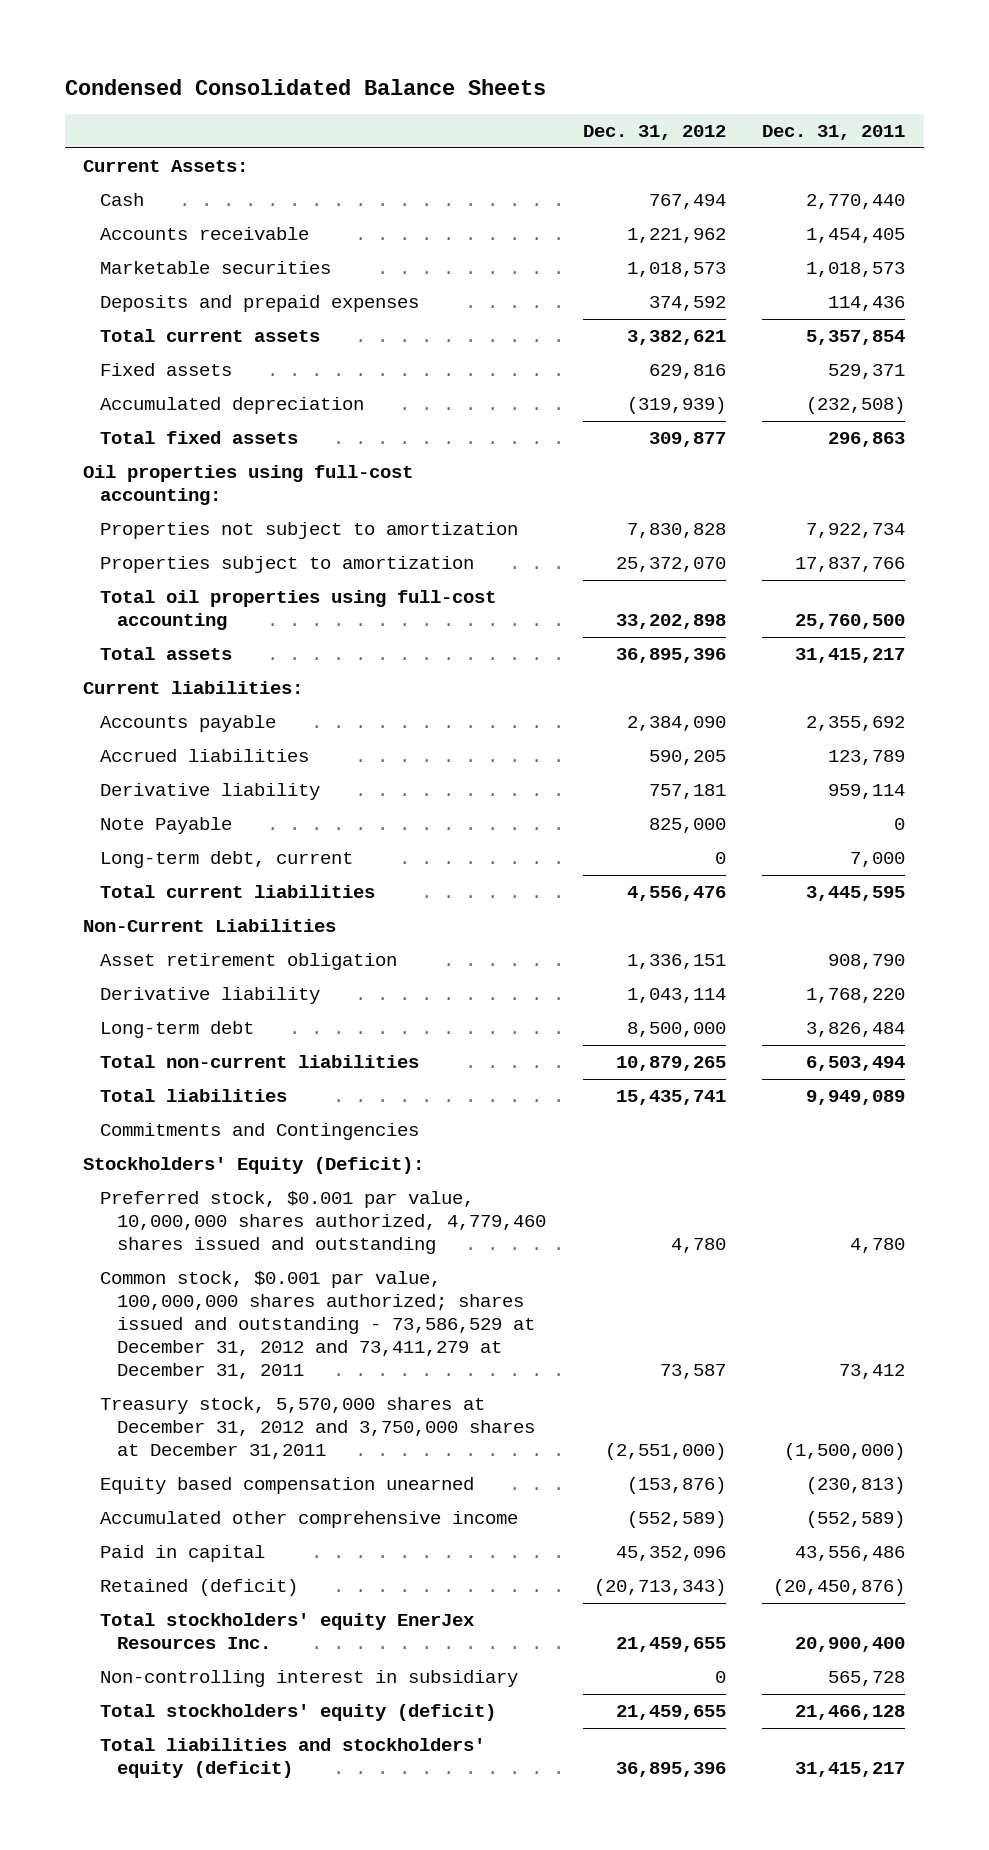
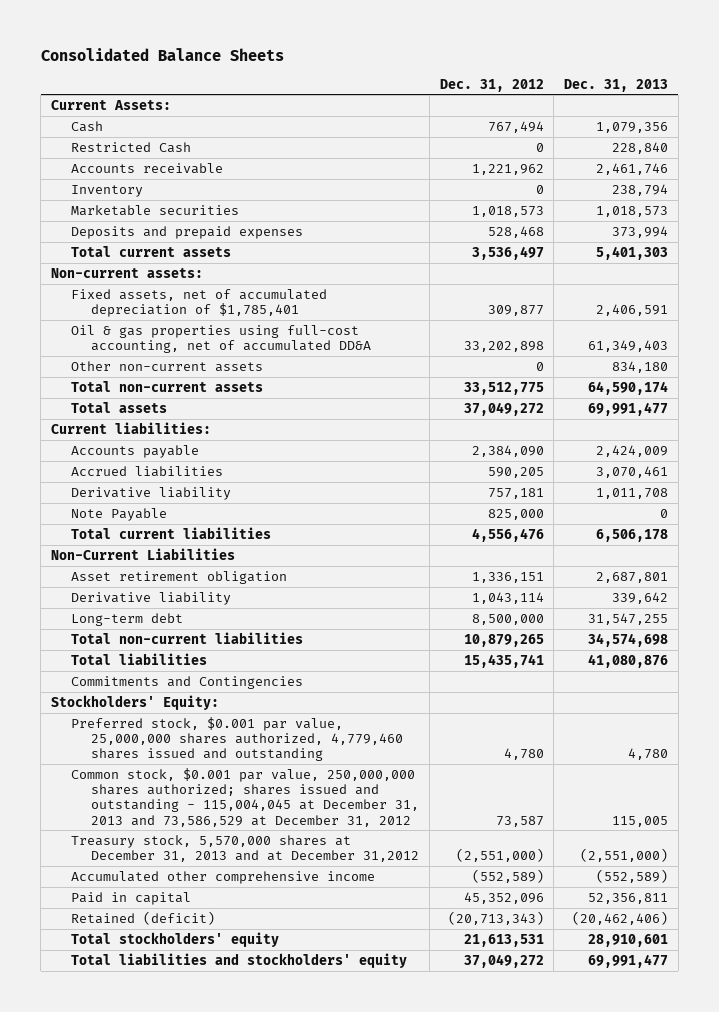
- Condensed Consolidated Balance Sheets
+ Consolidated Balance Sheets
- | Dec. 31, 2012 | Dec. 31, 2011
+ | Dec. 31, 2012 | Dec. 31, 2013
+ Restricted Cash | 0 | 228,840
+ Inventory | 0 | 238,794
- Deposits and prepaid expenses | 374,592 | 114,436
- Total current assets | 3,382,621 | 5,357,854
- Fixed assets | 629,816 | 529,371
- Accumulated depreciation | (319,939) | (232,508)
- Total fixed assets | 309,877 | 296,863
- Oil properties using full-cost accounting:
- Properties not subject to amortization | 7,830,828 | 7,922,734
- Properties subject to amortization | 25,372,070 | 17,837,766
- Total oil properties using full-cost accounting | 33,202,898 | 25,760,500
- Total assets | 36,895,396 | 31,415,217
+ Deposits and prepaid expenses | 528,468 | 373,994
+ Total current assets | 3,536,497 | 5,401,303
+ Non-current assets:
+ Fixed assets, net of accumulated depreciation of $1,785,401 | 309,877 | 2,406,591
+ Oil & gas properties using full-cost accounting, net of accumulated DD&A | 33,202,898 | 61,349,403
+ Other non-current assets | 0 | 834,180
+ Total non-current assets | 33,512,775 | 64,590,174
+ Total assets | 37,049,272 | 69,991,477
- Long-term debt, current | 0 | 7,000
- Stockholders' Equity (Deficit):
- Preferred stock, $0.001 par value, 10,000,000 shares authorized, 4,779,460 shares issued and outstanding | 4,780 | 4,780
- Common stock, $0.001 par value, 100,000,000 shares authorized; shares issued and outstanding - 73,586,529 at December 31, 2012 and 73,411,279 at December 31, 2011 | 73,587 | 73,412
- Treasury stock, 5,570,000 shares at December 31, 2012 and 3,750,000 shares at December 31,2011 | (2,551,000) | (1,500,000)
- Equity based compensation unearned | (153,876) | (230,813)
+ Stockholders' Equity:
+ Preferred stock, $0.001 par value, 25,000,000 shares authorized, 4,779,460 shares issued and outstanding | 4,780 | 4,780
+ Common stock, $0.001 par value, 250,000,000 shares authorized; shares issued and outstanding - 115,004,045 at December 31, 2013 and 73,586,529 at December 31, 2012 | 73,587 | 115,005
+ Treasury stock, 5,570,000 shares at December 31, 2013 and at December 31,2012 | (2,551,000) | (2,551,000)
- Total stockholders' equity EnerJex Resources Inc. | 21,459,655 | 20,900,400
- Non-controlling interest in subsidiary | 0 | 565,728
- Total stockholders' equity (deficit) | 21,459,655 | 21,466,128
- Total liabilities and stockholders' equity (deficit) | 36,895,396 | 31,415,217
+ Total stockholders' equity | 21,613,531 | 28,910,601
+ Total liabilities and stockholders' equity | 37,049,272 | 69,991,477

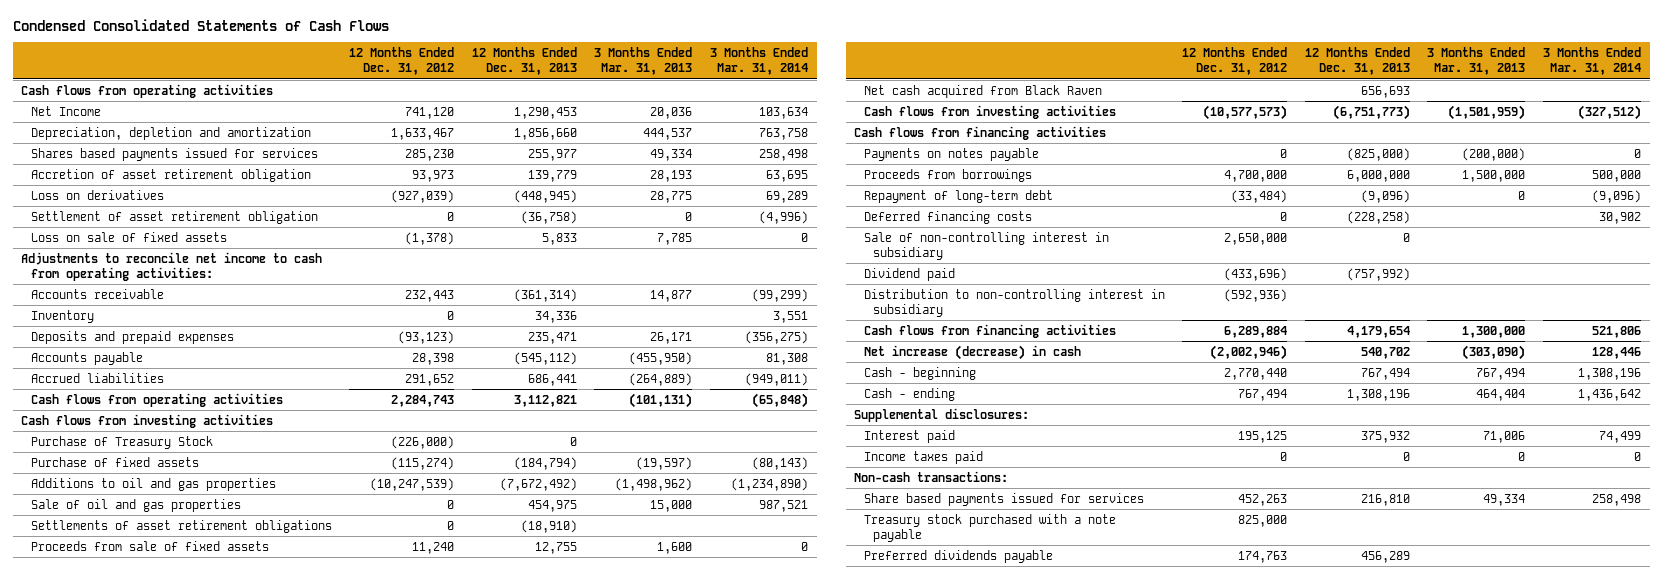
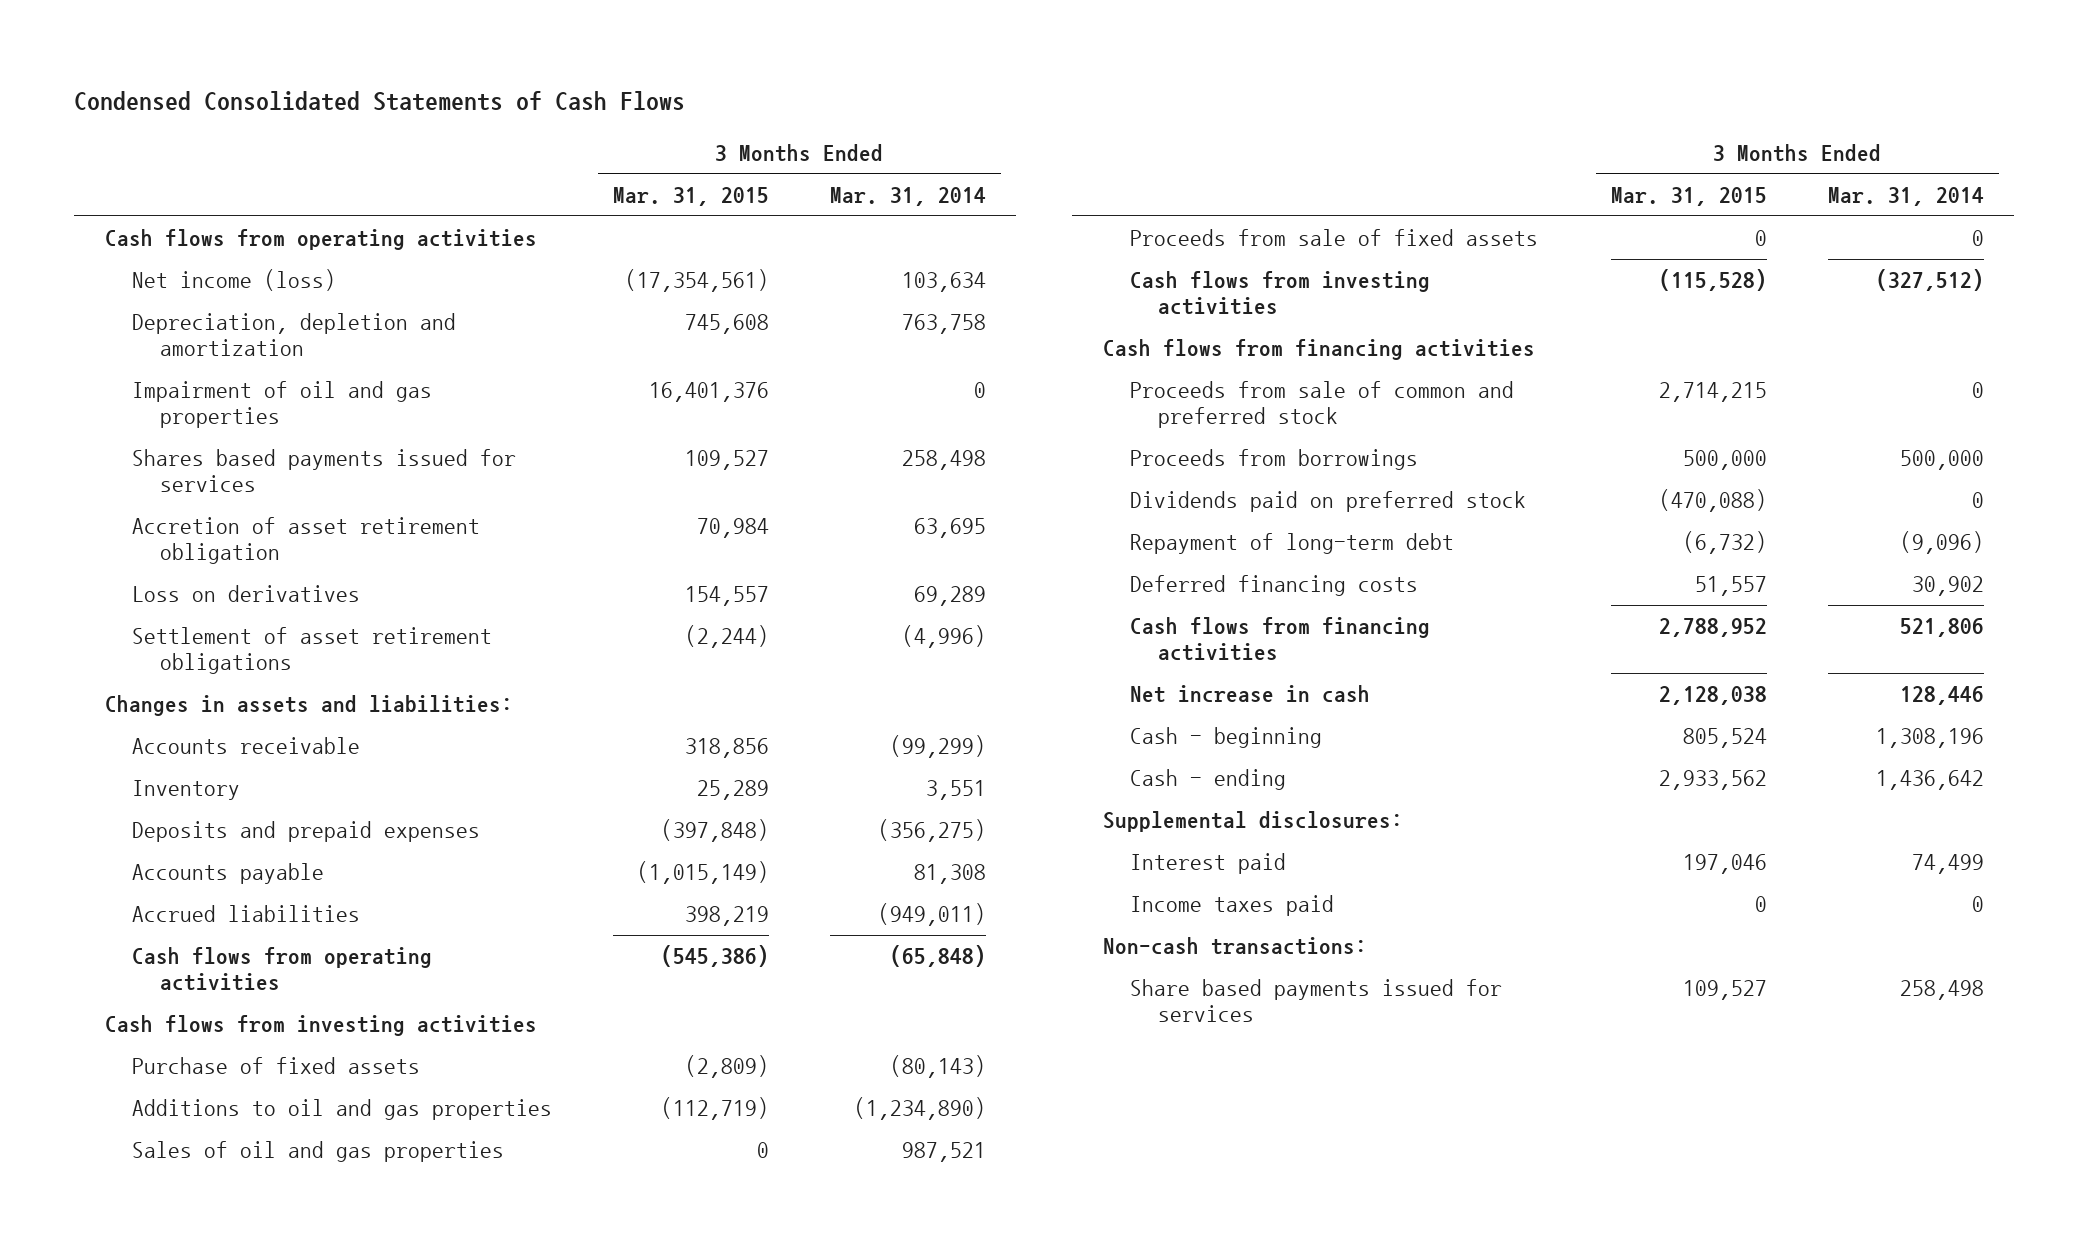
- | 12 Months Ended Dec. 31, 2012 | 12 Months Ended Dec. 31, 2013 | 3 Months Ended Mar. 31, 2013 | 3 Months Ended Mar. 31, 2014
+ | 3 Months Ended Mar. 31, 2015 | 3 Months Ended Mar. 31, 2014
- Net Income | 741,120 | 1,290,453 | 20,036 | 103,634
+ Net income (loss) | (17,354,561) | 103,634
+ Impairment of oil and gas properties | 16,401,376 | 0
- Settlement of asset retirement obligation | 0 | (36,758) | 0 | (4,996)
- Loss on sale of fixed assets | (1,378) | 5,833 | 7,785 | 0
- Adjustments to reconcile net income to cash from operating activities:
+ Settlement of asset retirement obligations | (2,244) | (4,996)
+ Changes in assets and liabilities:
- Purchase of Treasury Stock | (226,000) | 0 | |
- Sale of oil and gas properties | 0 | 454,975 | 15,000 | 987,521
- Settlements of asset retirement obligations | 0 | (18,910) | |
+ Sales of oil and gas properties | 0 | 987,521
- Net cash acquired from Black Raven | | 656,693 | |
- Payments on notes payable | 0 | (825,000) | (200,000) | 0
+ Proceeds from sale of common and preferred stock | 2,714,215 | 0
+ Dividends paid on preferred stock | (470,088) | 0
- Sale of non-controlling interest in subsidiary | 2,650,000 | 0 | |
- Dividend paid | (433,696) | (757,992) | |
- Distribution to non-controlling interest in subsidiary | (592,936) | | |
- Net increase (decrease) in cash | (2,002,946) | 540,702 | (303,090) | 128,446
+ Net increase in cash | 2,128,038 | 128,446
- Treasury stock purchased with a note payable | 825,000 | | |
- Preferred dividends payable | 174,763 | 456,289 | |

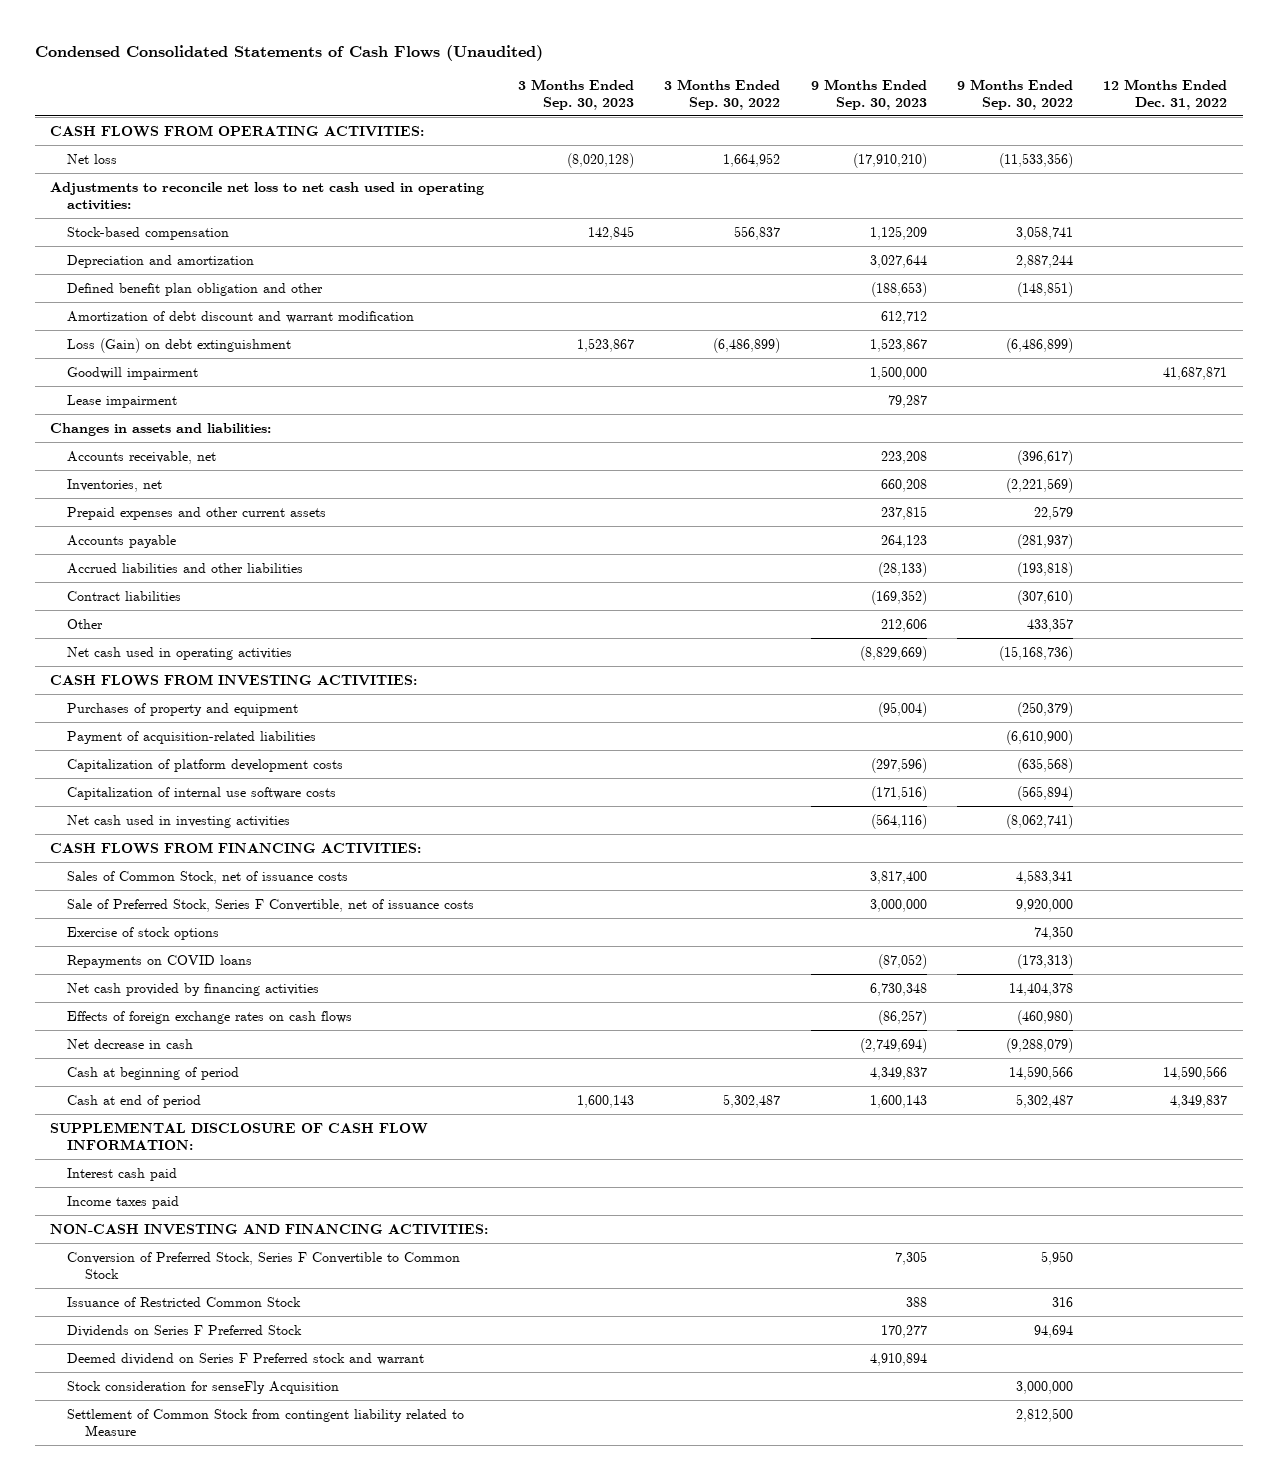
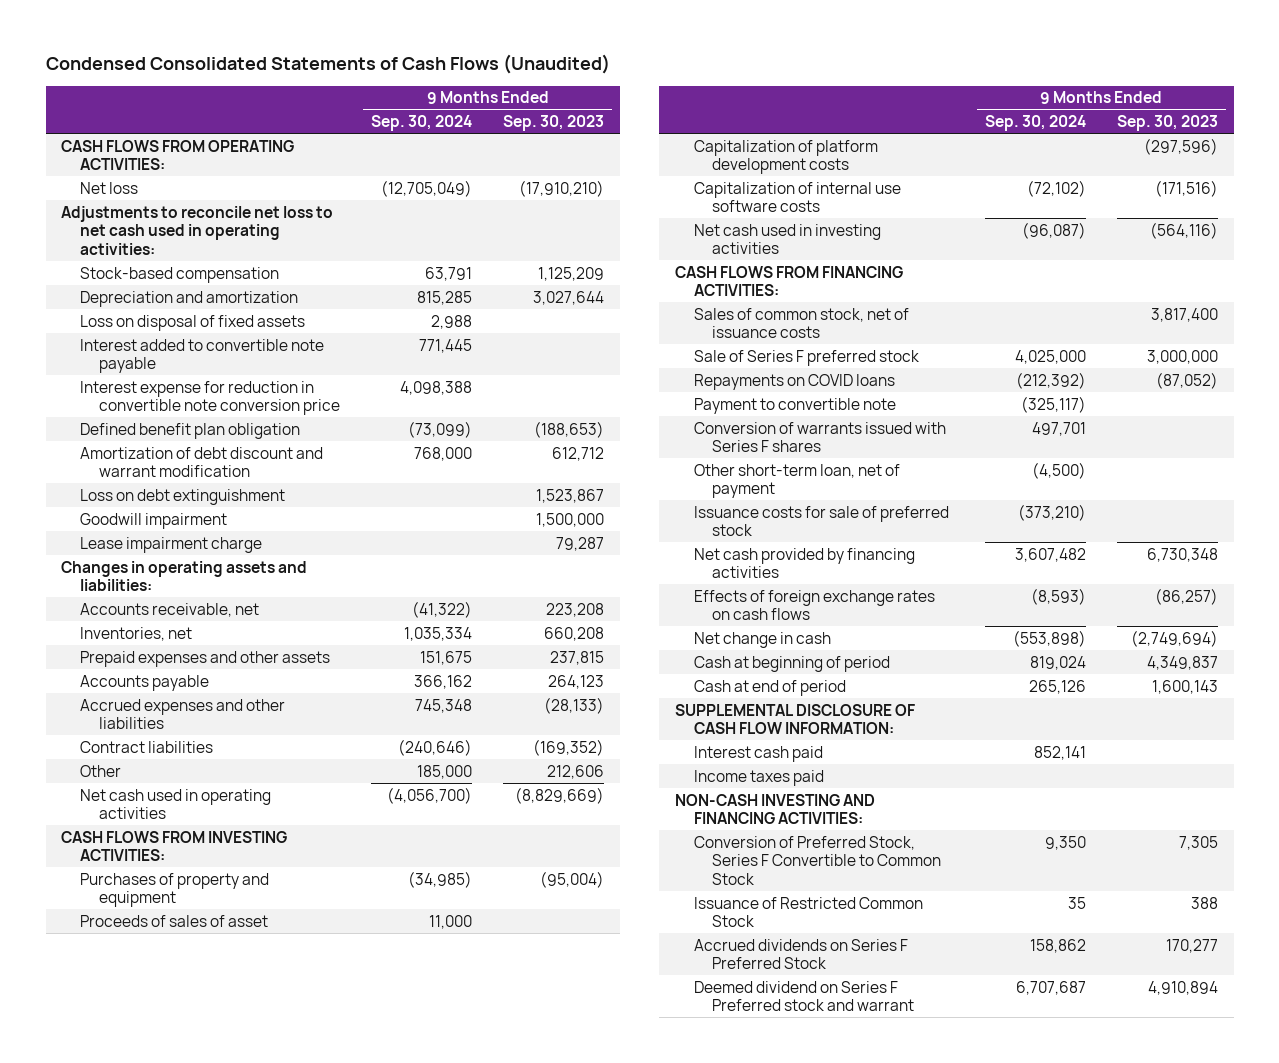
- | 3 Months Ended Sep. 30, 2023 | 3 Months Ended Sep. 30, 2022 | 9 Months Ended Sep. 30, 2023 | 9 Months Ended Sep. 30, 2022 | 12 Months Ended Dec. 31, 2022
+ | 9 Months Ended Sep. 30, 2024 | 9 Months Ended Sep. 30, 2023
- Defined benefit plan obligation and other | | | (188,653) | (148,851) |
+ Loss on disposal of fixed assets | 2,988 |
+ Interest added to convertible note payable | 771,445 |
+ Interest expense for reduction in convertible note conversion price | 4,098,388 |
+ Defined benefit plan obligation | (73,099) | (188,653)
- Loss (Gain) on debt extinguishment | 1,523,867 | (6,486,899) | 1,523,867 | (6,486,899) |
+ Loss on debt extinguishment | | 1,523,867
- Lease impairment | | | 79,287 | |
- Changes in assets and liabilities:
+ Lease impairment charge | | 79,287
+ Changes in operating assets and liabilities:
- Prepaid expenses and other current assets | | | 237,815 | 22,579 |
+ Prepaid expenses and other assets | 151,675 | 237,815
- Accrued liabilities and other liabilities | | | (28,133) | (193,818) |
+ Accrued expenses and other liabilities | 745,348 | (28,133)
- Payment of acquisition-related liabilities | | | | (6,610,900) |
+ Proceeds of sales of asset | 11,000 |
- Sales of Common Stock, net of issuance costs | | | 3,817,400 | 4,583,341 |
- Sale of Preferred Stock, Series F Convertible, net of issuance costs | | | 3,000,000 | 9,920,000 |
- Exercise of stock options | | | | 74,350 |
+ Sales of common stock, net of issuance costs | | 3,817,400
+ Sale of Series F preferred stock | 4,025,000 | 3,000,000
+ Payment to convertible note | (325,117) |
+ Conversion of warrants issued with Series F shares | 497,701 |
+ Other short-term loan, net of payment | (4,500) |
+ Issuance costs for sale of preferred stock | (373,210) |
- Net decrease in cash | | | (2,749,694) | (9,288,079) |
+ Net change in cash | (553,898) | (2,749,694)
- Dividends on Series F Preferred Stock | | | 170,277 | 94,694 |
+ Accrued dividends on Series F Preferred Stock | 158,862 | 170,277
- Stock consideration for senseFly Acquisition | | | | 3,000,000 |
- Settlement of Common Stock from contingent liability related to Measure | | | | 2,812,500 |

